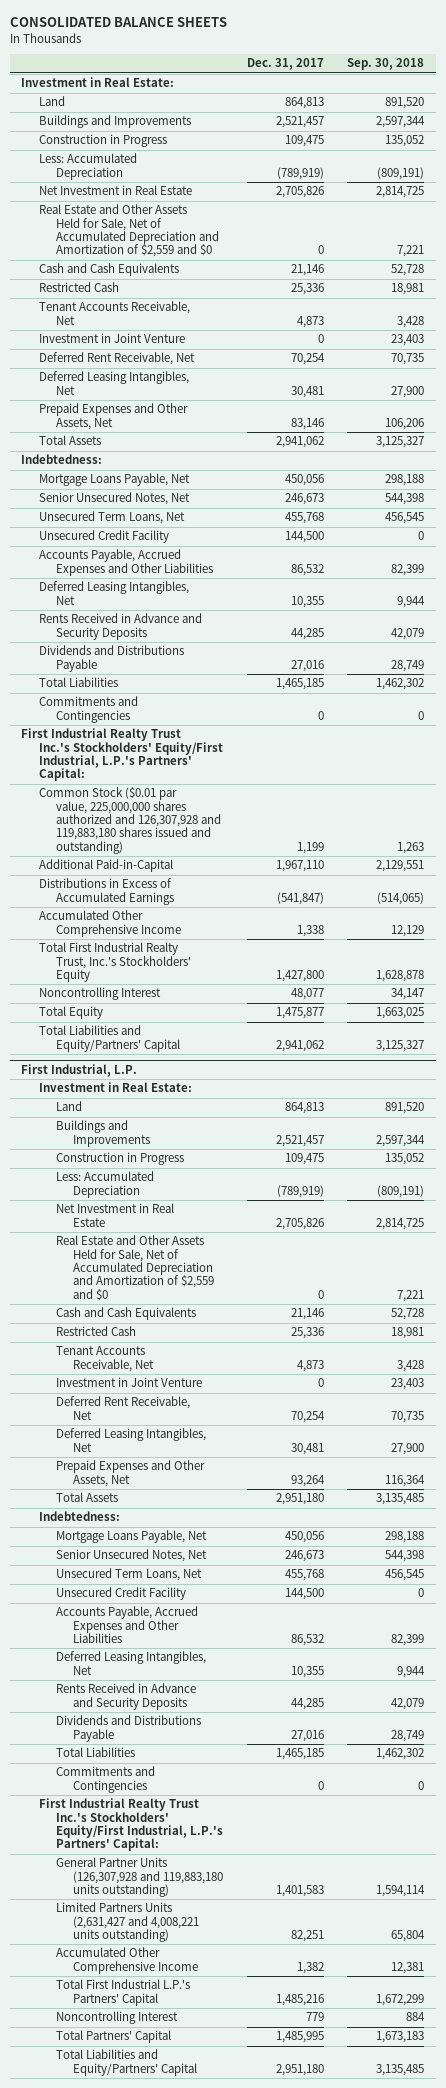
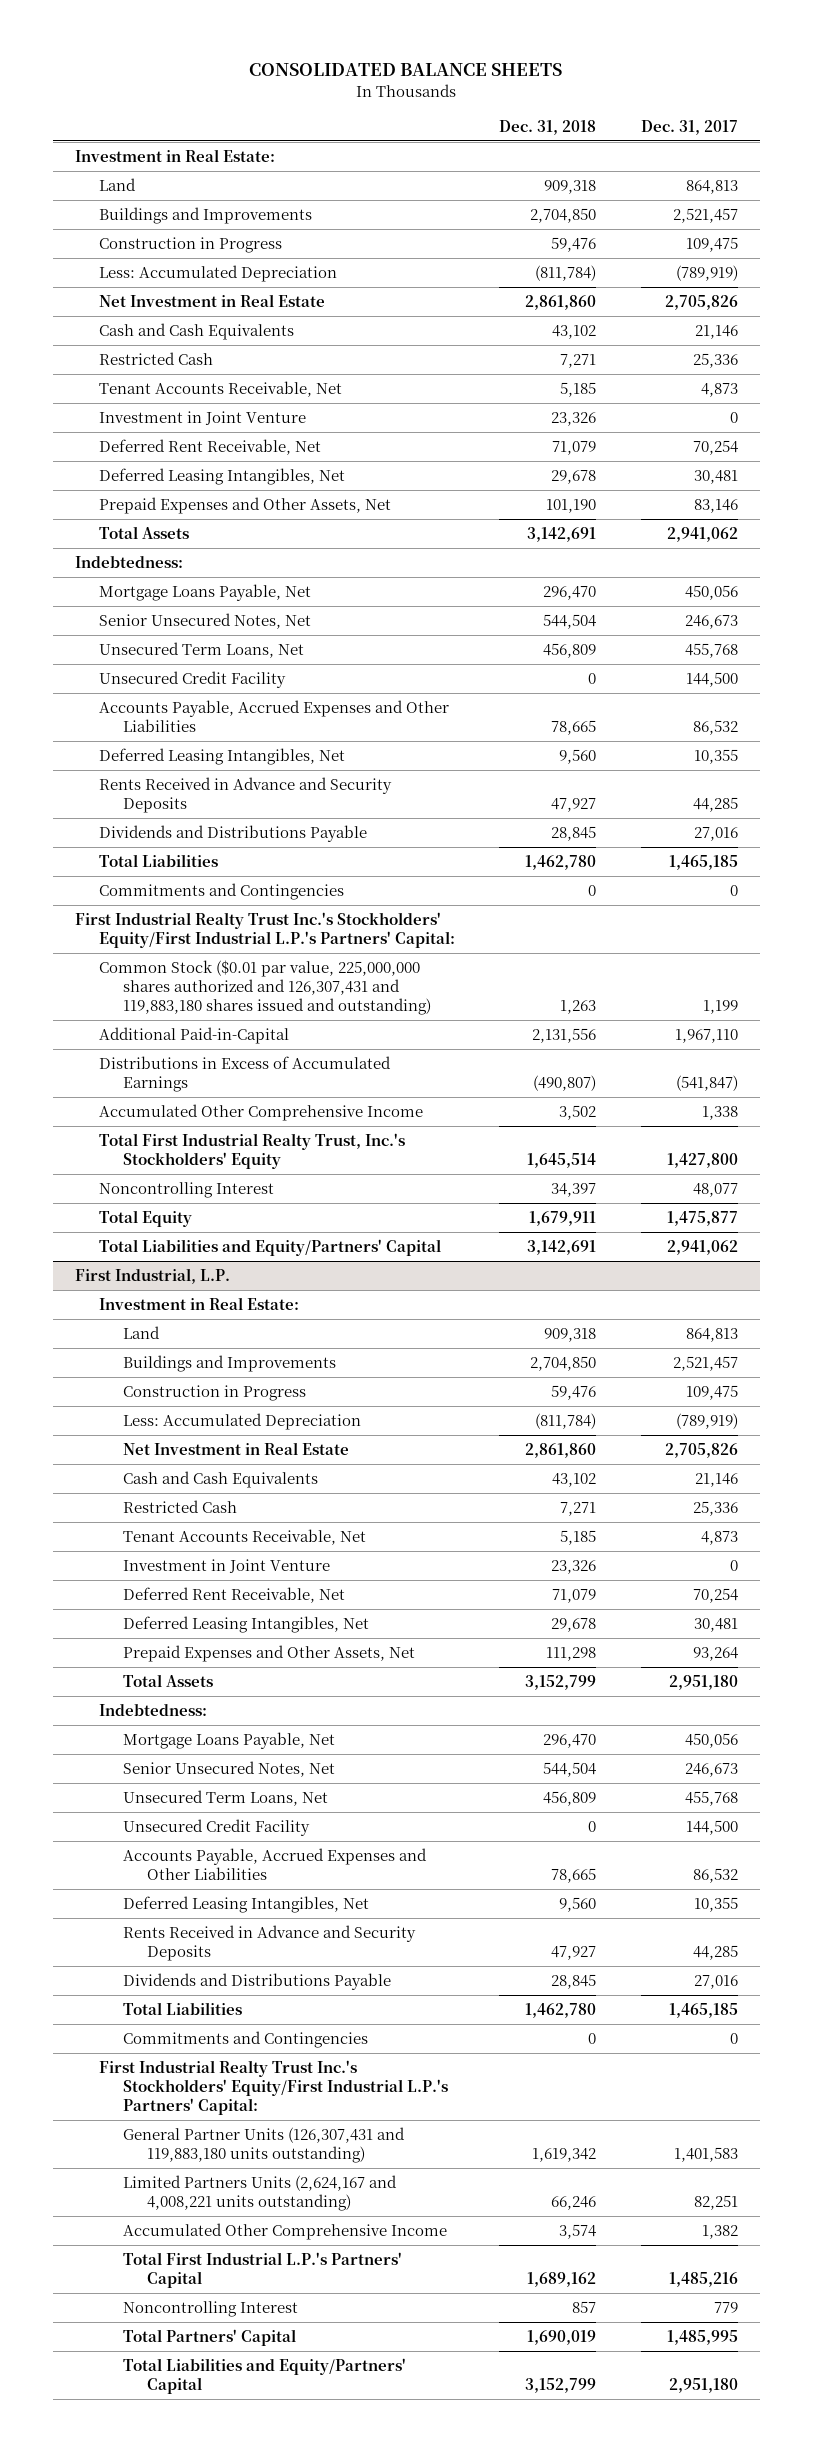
- | Dec. 31, 2017 | Sep. 30, 2018
+ | Dec. 31, 2018 | Dec. 31, 2017
- Real Estate and Other Assets Held for Sale, Net of Accumulated Depreciation and Amortization of $2,559 and $0 | 0 | 7,221
- First Industrial Realty Trust Inc.'s Stockholders' Equity/First Industrial, L.P.'s Partners' Capital:
- Common Stock ($0.01 par value, 225,000,000 shares authorized and 126,307,928 and 119,883,180 shares issued and outstanding) | 1,199 | 1,263
+ First Industrial Realty Trust Inc.'s Stockholders' Equity/First Industrial L.P.'s Partners' Capital:
+ Common Stock ($0.01 par value, 225,000,000 shares authorized and 126,307,431 and 119,883,180 shares issued and outstanding) | 1,263 | 1,199
@ First Industrial, L.P.
- Real Estate and Other Assets Held for Sale, Net of Accumulated Depreciation and Amortization of $2,559 and $0 | 0 | 7,221
- First Industrial Realty Trust Inc.'s Stockholders' Equity/First Industrial, L.P.'s Partners' Capital:
- General Partner Units (126,307,928 and 119,883,180 units outstanding) | 1,401,583 | 1,594,114
- Limited Partners Units (2,631,427 and 4,008,221 units outstanding) | 82,251 | 65,804
+ First Industrial Realty Trust Inc.'s Stockholders' Equity/First Industrial L.P.'s Partners' Capital:
+ General Partner Units (126,307,431 and 119,883,180 units outstanding) | 1,619,342 | 1,401,583
+ Limited Partners Units (2,624,167 and 4,008,221 units outstanding) | 66,246 | 82,251

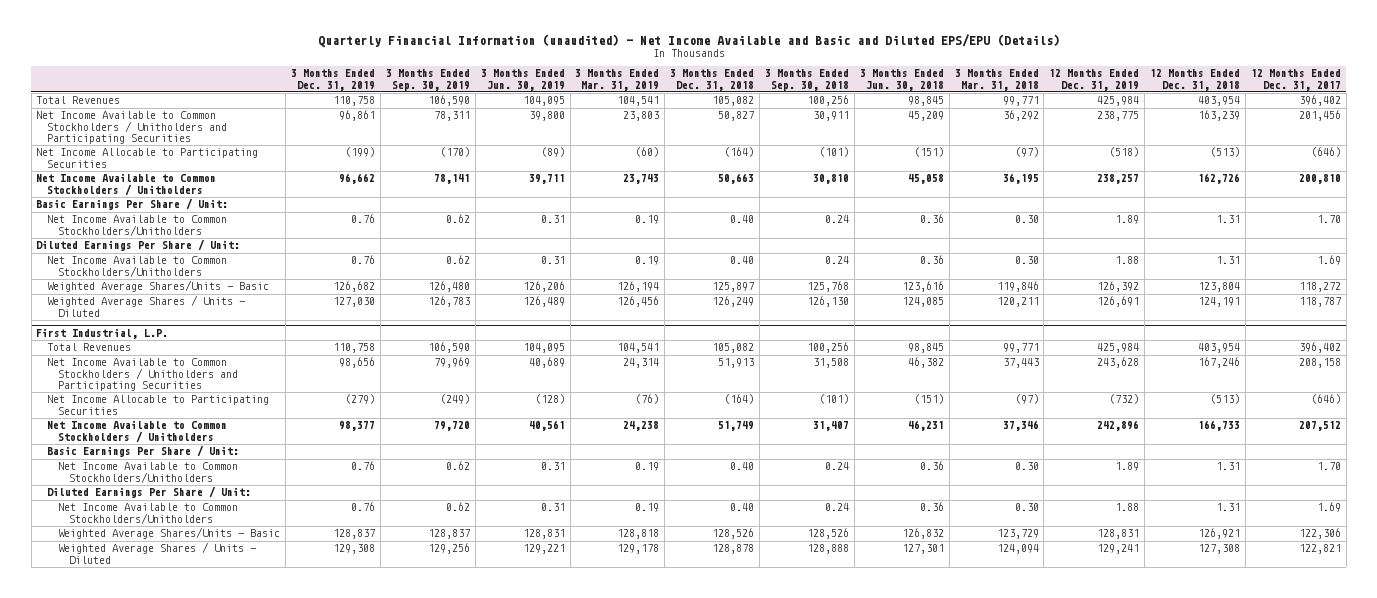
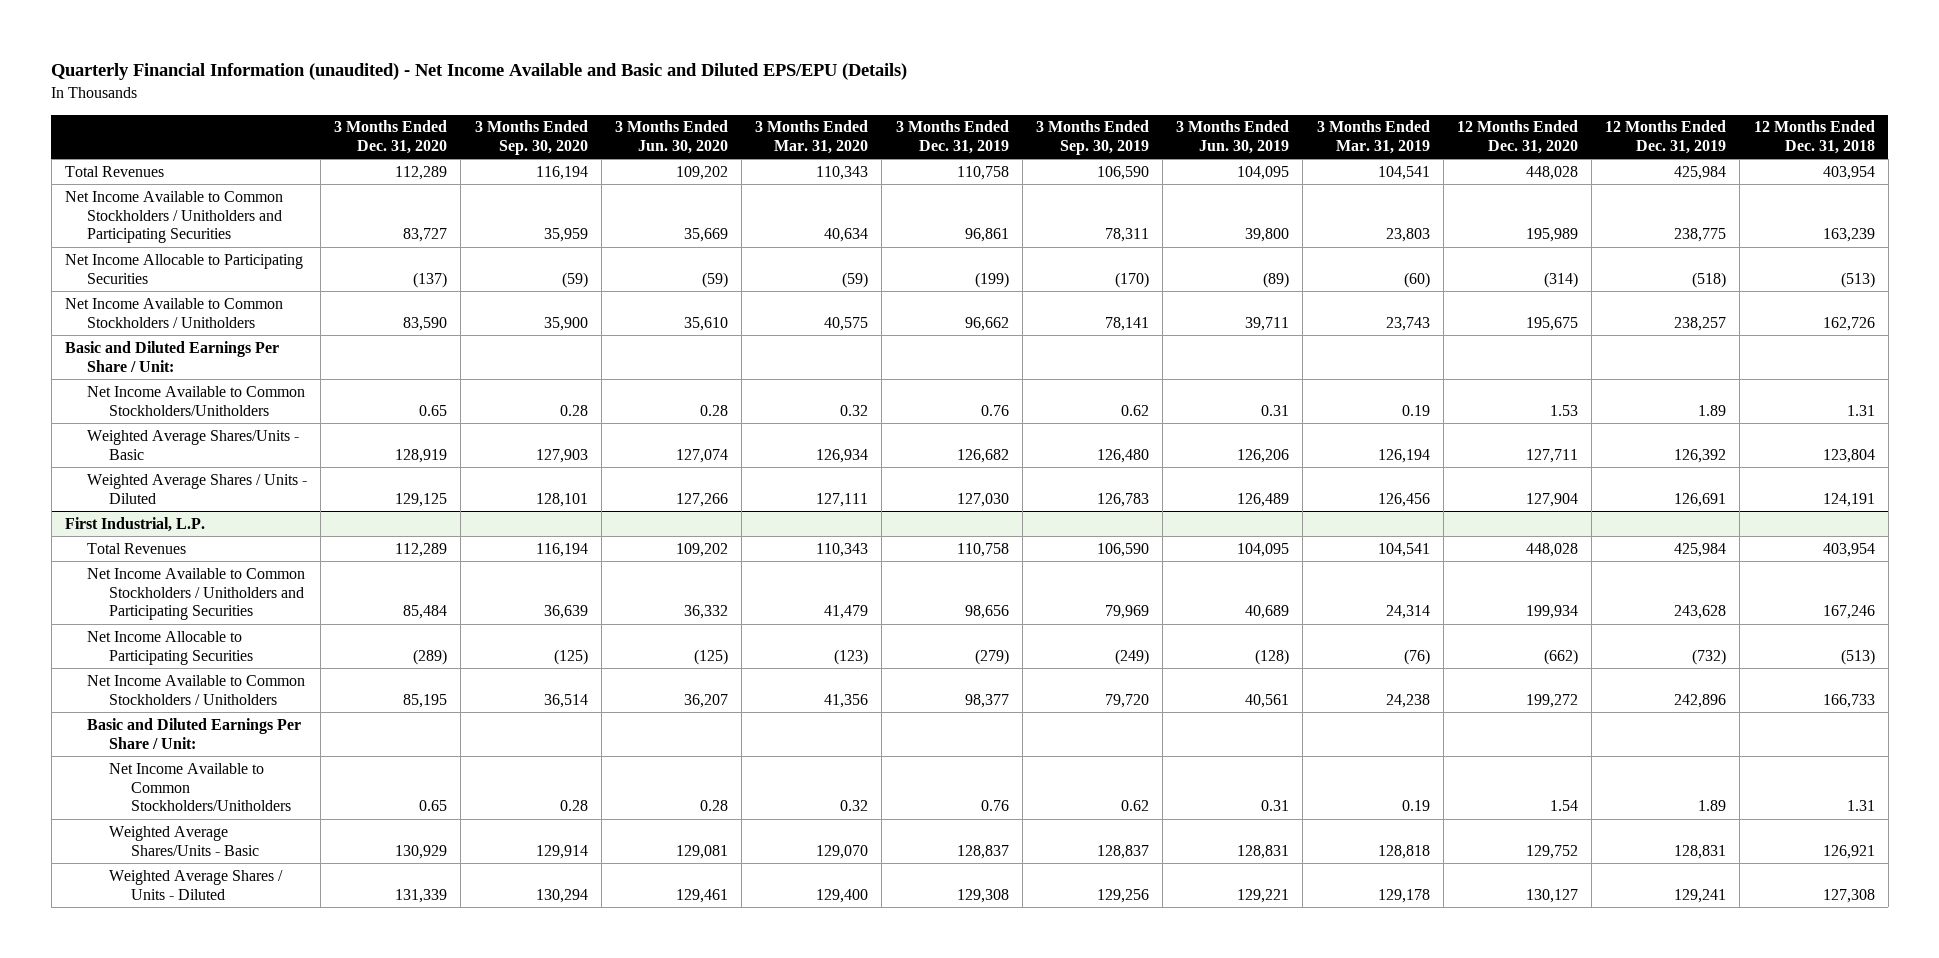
- | 3 Months Ended Dec. 31, 2019 | 3 Months Ended Sep. 30, 2019 | 3 Months Ended Jun. 30, 2019 | 3 Months Ended Mar. 31, 2019 | 3 Months Ended Dec. 31, 2018 | 3 Months Ended Sep. 30, 2018 | 3 Months Ended Jun. 30, 2018 | 3 Months Ended Mar. 31, 2018 | 12 Months Ended Dec. 31, 2019 | 12 Months Ended Dec. 31, 2018 | 12 Months Ended Dec. 31, 2017
+ | 3 Months Ended Dec. 31, 2020 | 3 Months Ended Sep. 30, 2020 | 3 Months Ended Jun. 30, 2020 | 3 Months Ended Mar. 31, 2020 | 3 Months Ended Dec. 31, 2019 | 3 Months Ended Sep. 30, 2019 | 3 Months Ended Jun. 30, 2019 | 3 Months Ended Mar. 31, 2019 | 12 Months Ended Dec. 31, 2020 | 12 Months Ended Dec. 31, 2019 | 12 Months Ended Dec. 31, 2018
- Basic Earnings Per Share / Unit:
+ Basic and Diluted Earnings Per Share / Unit:
- Diluted Earnings Per Share / Unit:
- Net Income Available to Common Stockholders/Unitholders | 0.76 | 0.62 | 0.31 | 0.19 | 0.40 | 0.24 | 0.36 | 0.30 | 1.88 | 1.31 | 1.69
@ First Industrial, L.P.
- Basic Earnings Per Share / Unit:
+ Basic and Diluted Earnings Per Share / Unit:
- Diluted Earnings Per Share / Unit:
- Net Income Available to Common Stockholders/Unitholders | 0.76 | 0.62 | 0.31 | 0.19 | 0.40 | 0.24 | 0.36 | 0.30 | 1.88 | 1.31 | 1.69

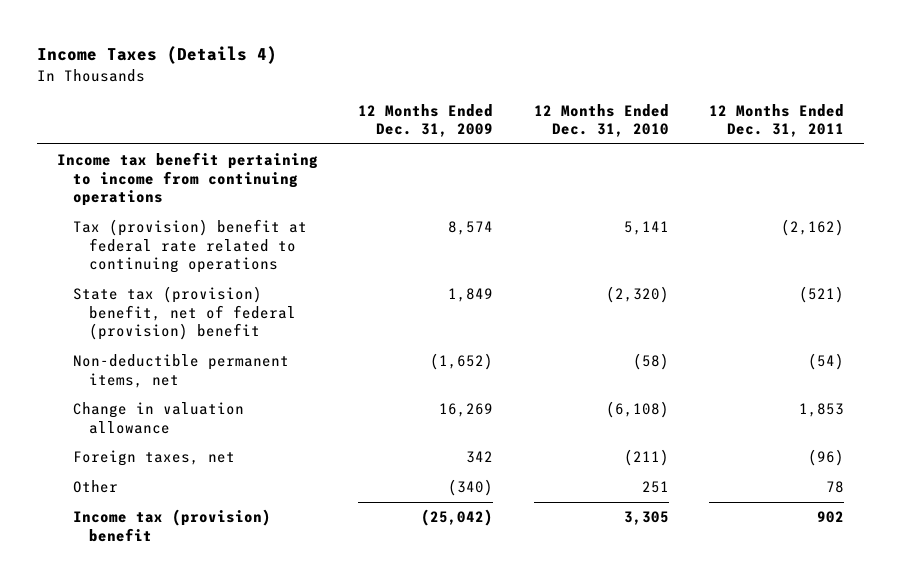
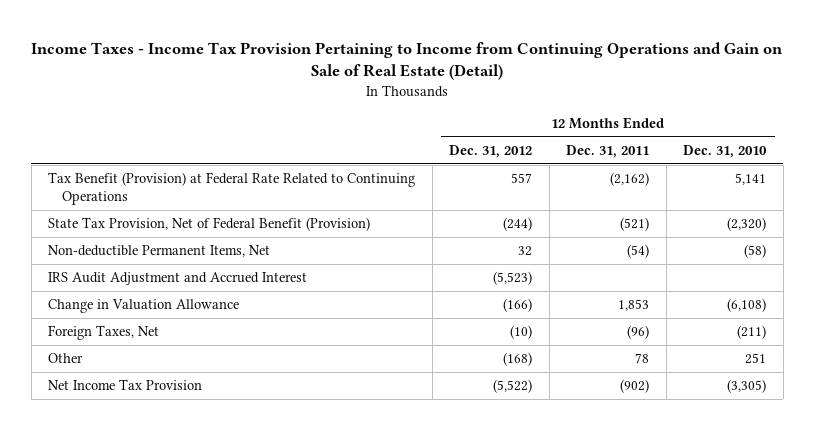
- Income Taxes (Details 4)
+ Income Taxes - Income Tax Provision Pertaining to Income from Continuing Operations and Gain on Sale of Real Estate (Detail)
- | 12 Months Ended Dec. 31, 2009 | 12 Months Ended Dec. 31, 2010 | 12 Months Ended Dec. 31, 2011
+ | 12 Months Ended Dec. 31, 2012 | 12 Months Ended Dec. 31, 2011 | 12 Months Ended Dec. 31, 2010
- Income tax benefit pertaining to income from continuing operations
- Tax (provision) benefit at federal rate related to continuing operations | 8,574 | 5,141 | (2,162)
- State tax (provision) benefit, net of federal (provision) benefit | 1,849 | (2,320) | (521)
- Non-deductible permanent items, net | (1,652) | (58) | (54)
- Change in valuation allowance | 16,269 | (6,108) | 1,853
- Foreign taxes, net | 342 | (211) | (96)
+ Tax Benefit (Provision) at Federal Rate Related to Continuing Operations | 557 | (2,162) | 5,141
+ State Tax Provision, Net of Federal Benefit (Provision) | (244) | (521) | (2,320)
+ Non-deductible Permanent Items, Net | 32 | (54) | (58)
+ IRS Audit Adjustment and Accrued Interest | (5,523) | |
+ Change in Valuation Allowance | (166) | 1,853 | (6,108)
+ Foreign Taxes, Net | (10) | (96) | (211)
- Income tax (provision) benefit | (25,042) | 3,305 | 902
+ Net Income Tax Provision | (5,522) | (902) | (3,305)

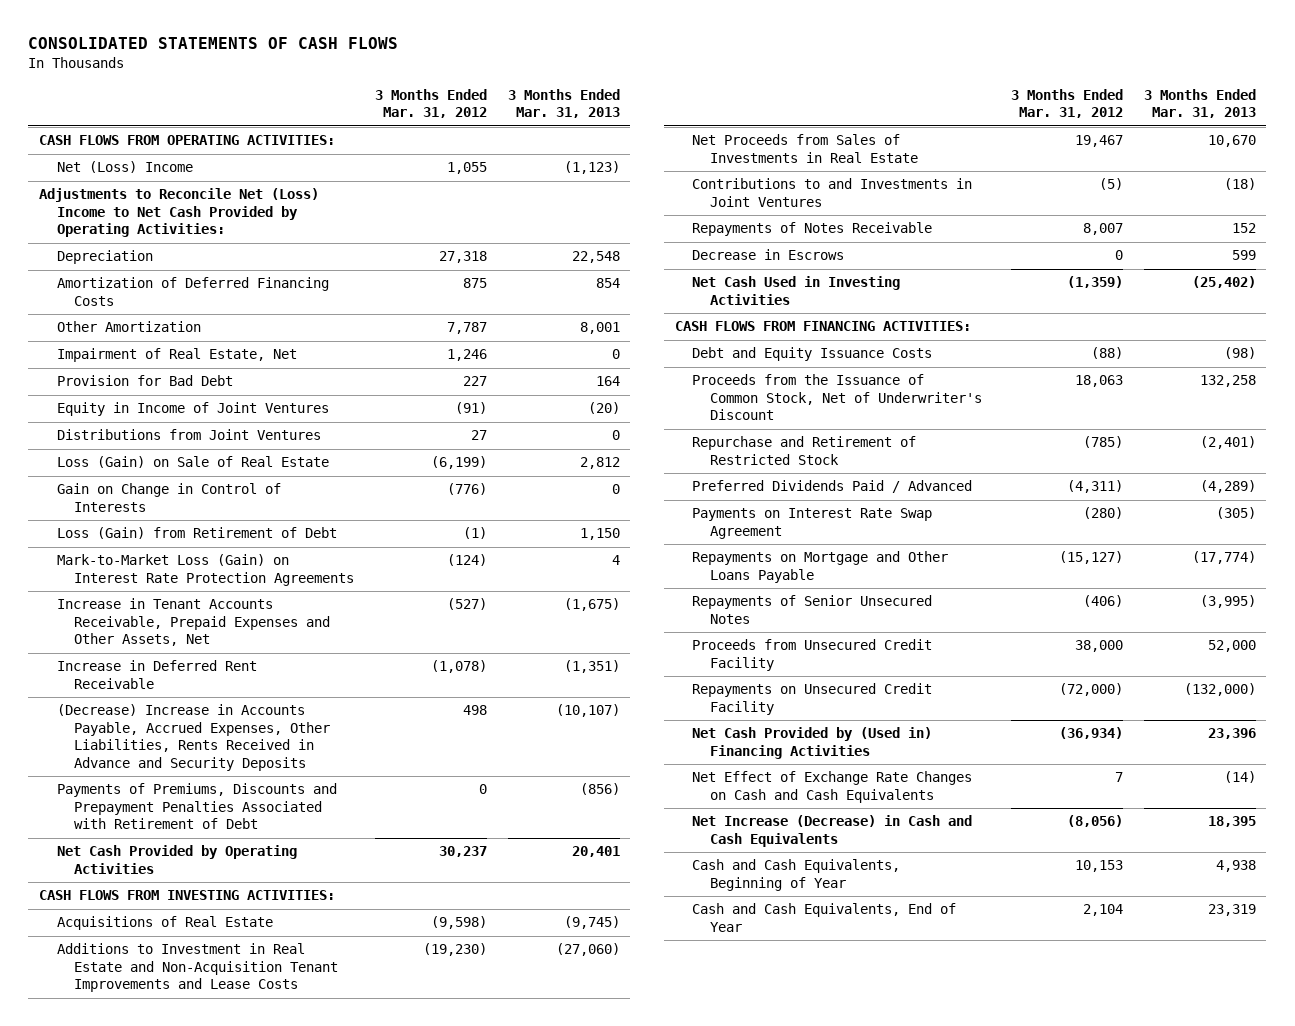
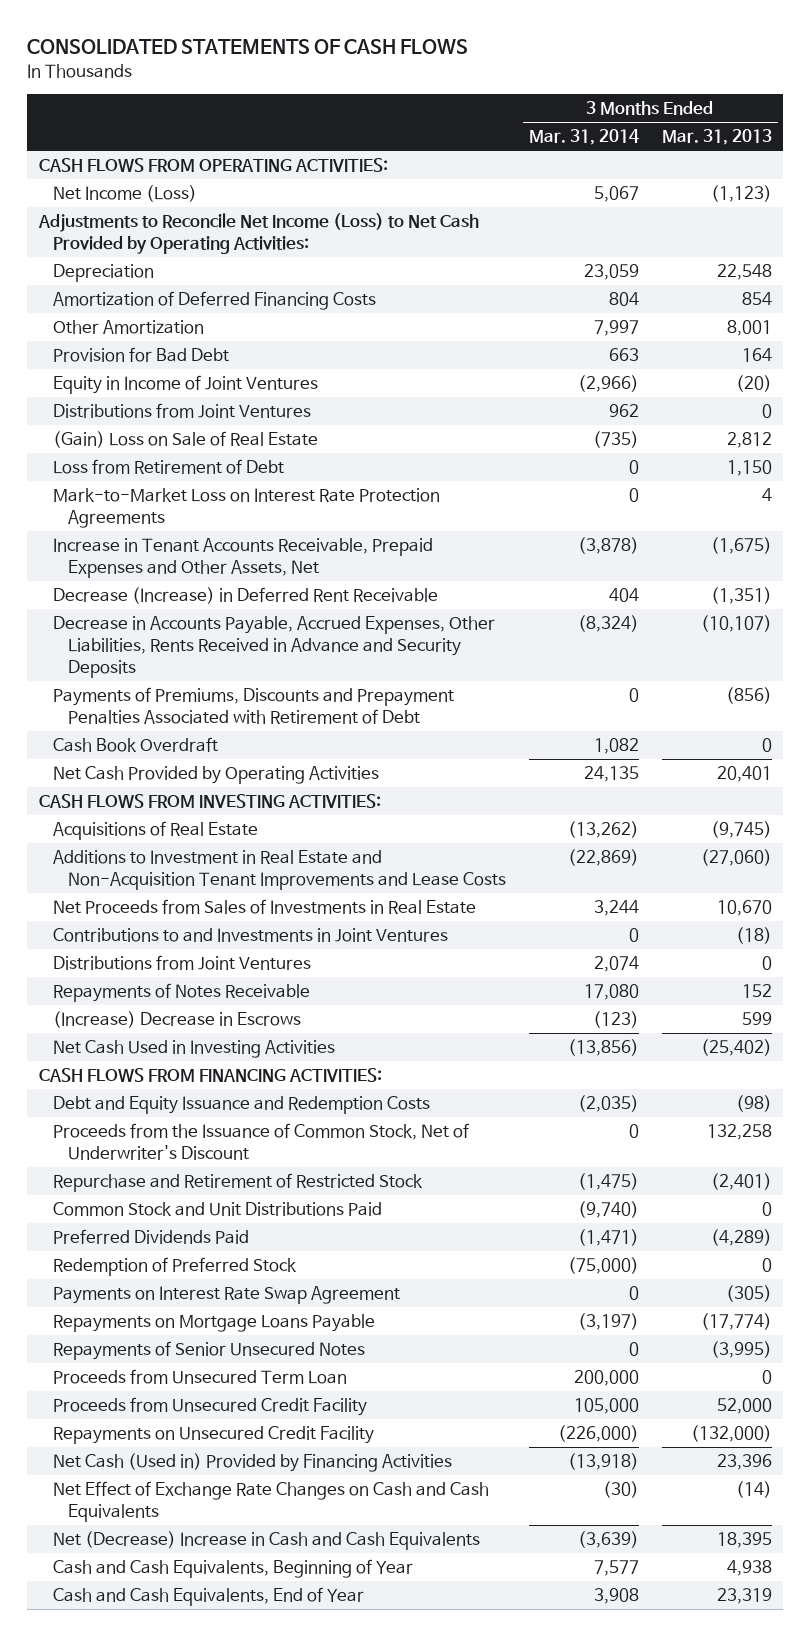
- | 3 Months Ended Mar. 31, 2012 | 3 Months Ended Mar. 31, 2013
+ | 3 Months Ended Mar. 31, 2014 | 3 Months Ended Mar. 31, 2013
- Net (Loss) Income | 1,055 | (1,123)
- Adjustments to Reconcile Net (Loss) Income to Net Cash Provided by Operating Activities:
+ Net Income (Loss) | 5,067 | (1,123)
+ Adjustments to Reconcile Net Income (Loss) to Net Cash Provided by Operating Activities:
- Impairment of Real Estate, Net | 1,246 | 0
- Loss (Gain) on Sale of Real Estate | (6,199) | 2,812
- Gain on Change in Control of Interests | (776) | 0
- Loss (Gain) from Retirement of Debt | (1) | 1,150
- Mark-to-Market Loss (Gain) on Interest Rate Protection Agreements | (124) | 4
+ (Gain) Loss on Sale of Real Estate | (735) | 2,812
+ Loss from Retirement of Debt | 0 | 1,150
+ Mark-to-Market Loss on Interest Rate Protection Agreements | 0 | 4
- Increase in Deferred Rent Receivable | (1,078) | (1,351)
- (Decrease) Increase in Accounts Payable, Accrued Expenses, Other Liabilities, Rents Received in Advance and Security Deposits | 498 | (10,107)
+ Decrease (Increase) in Deferred Rent Receivable | 404 | (1,351)
+ Decrease in Accounts Payable, Accrued Expenses, Other Liabilities, Rents Received in Advance and Security Deposits | (8,324) | (10,107)
+ Cash Book Overdraft | 1,082 | 0
+ Distributions from Joint Ventures | 2,074 | 0
- Decrease in Escrows | 0 | 599
+ (Increase) Decrease in Escrows | (123) | 599
- Debt and Equity Issuance Costs | (88) | (98)
+ Debt and Equity Issuance and Redemption Costs | (2,035) | (98)
- Preferred Dividends Paid / Advanced | (4,311) | (4,289)
+ Common Stock and Unit Distributions Paid | (9,740) | 0
+ Preferred Dividends Paid | (1,471) | (4,289)
+ Redemption of Preferred Stock | (75,000) | 0
- Repayments on Mortgage and Other Loans Payable | (15,127) | (17,774)
+ Repayments on Mortgage Loans Payable | (3,197) | (17,774)
+ Proceeds from Unsecured Term Loan | 200,000 | 0
- Net Cash Provided by (Used in) Financing Activities | (36,934) | 23,396
+ Net Cash (Used in) Provided by Financing Activities | (13,918) | 23,396
- Net Increase (Decrease) in Cash and Cash Equivalents | (8,056) | 18,395
+ Net (Decrease) Increase in Cash and Cash Equivalents | (3,639) | 18,395

